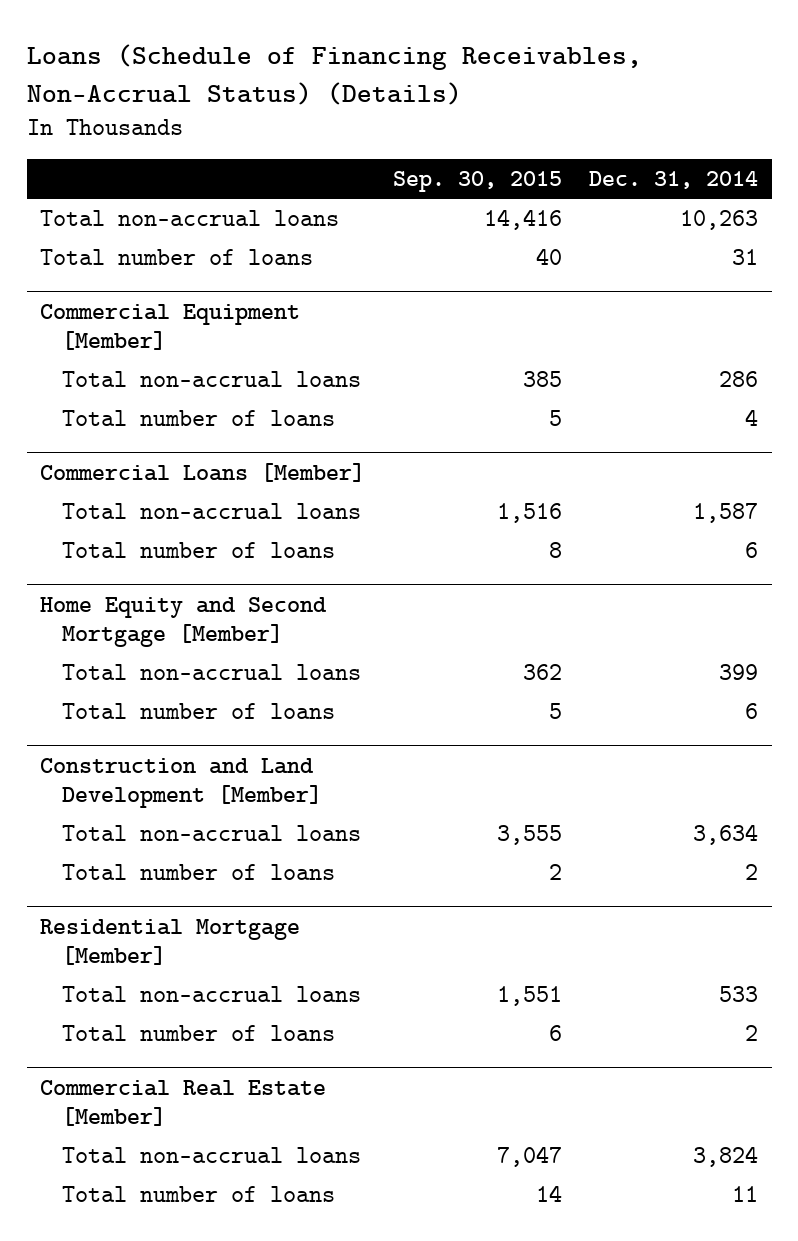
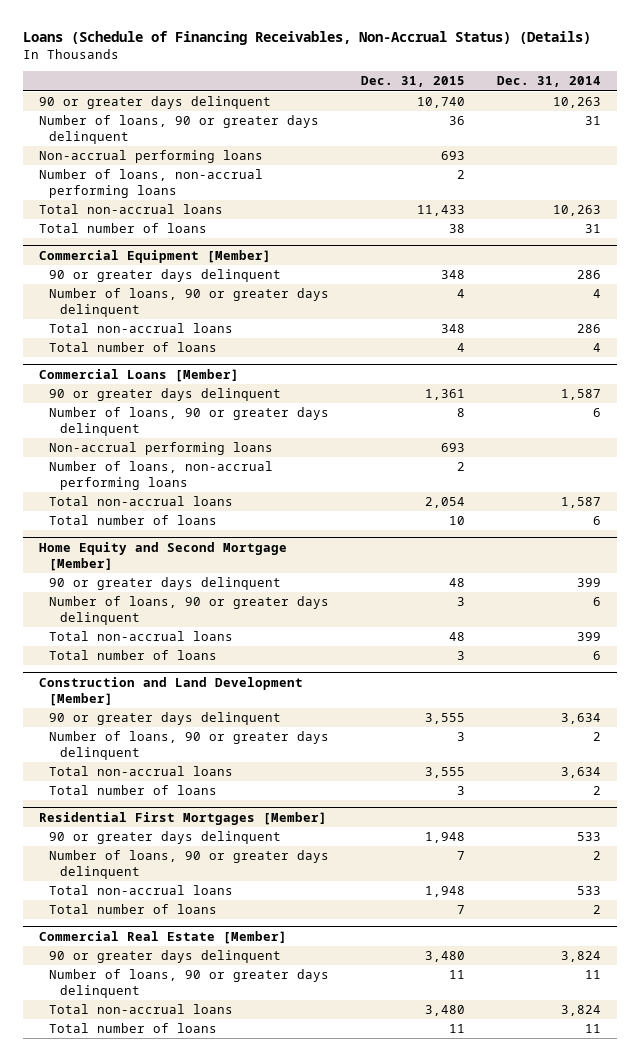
- | Sep. 30, 2015 | Dec. 31, 2014
+ | Dec. 31, 2015 | Dec. 31, 2014
+ 90 or greater days delinquent | 10,740 | 10,263
+ Number of loans, 90 or greater days delinquent | 36 | 31
+ Non-accrual performing loans | 693 |
+ Number of loans, non-accrual performing loans | 2 |
@ Commercial Equipment [Member]
+ 90 or greater days delinquent | 348 | 286
+ Number of loans, 90 or greater days delinquent | 4 | 4
@ Commercial Loans [Member]
+ 90 or greater days delinquent | 1,361 | 1,587
+ Number of loans, 90 or greater days delinquent | 8 | 6
+ Non-accrual performing loans | 693 |
+ Number of loans, non-accrual performing loans | 2 |
@ Home Equity and Second Mortgage [Member]
+ 90 or greater days delinquent | 48 | 399
+ Number of loans, 90 or greater days delinquent | 3 | 6
@ Construction and Land Development [Member]
+ 90 or greater days delinquent | 3,555 | 3,634
+ Number of loans, 90 or greater days delinquent | 3 | 2
- Residential Mortgage [Member]
+ Residential First Mortgages [Member]
+ 90 or greater days delinquent | 1,948 | 533
+ Number of loans, 90 or greater days delinquent | 7 | 2
@ Commercial Real Estate [Member]
+ 90 or greater days delinquent | 3,480 | 3,824
+ Number of loans, 90 or greater days delinquent | 11 | 11

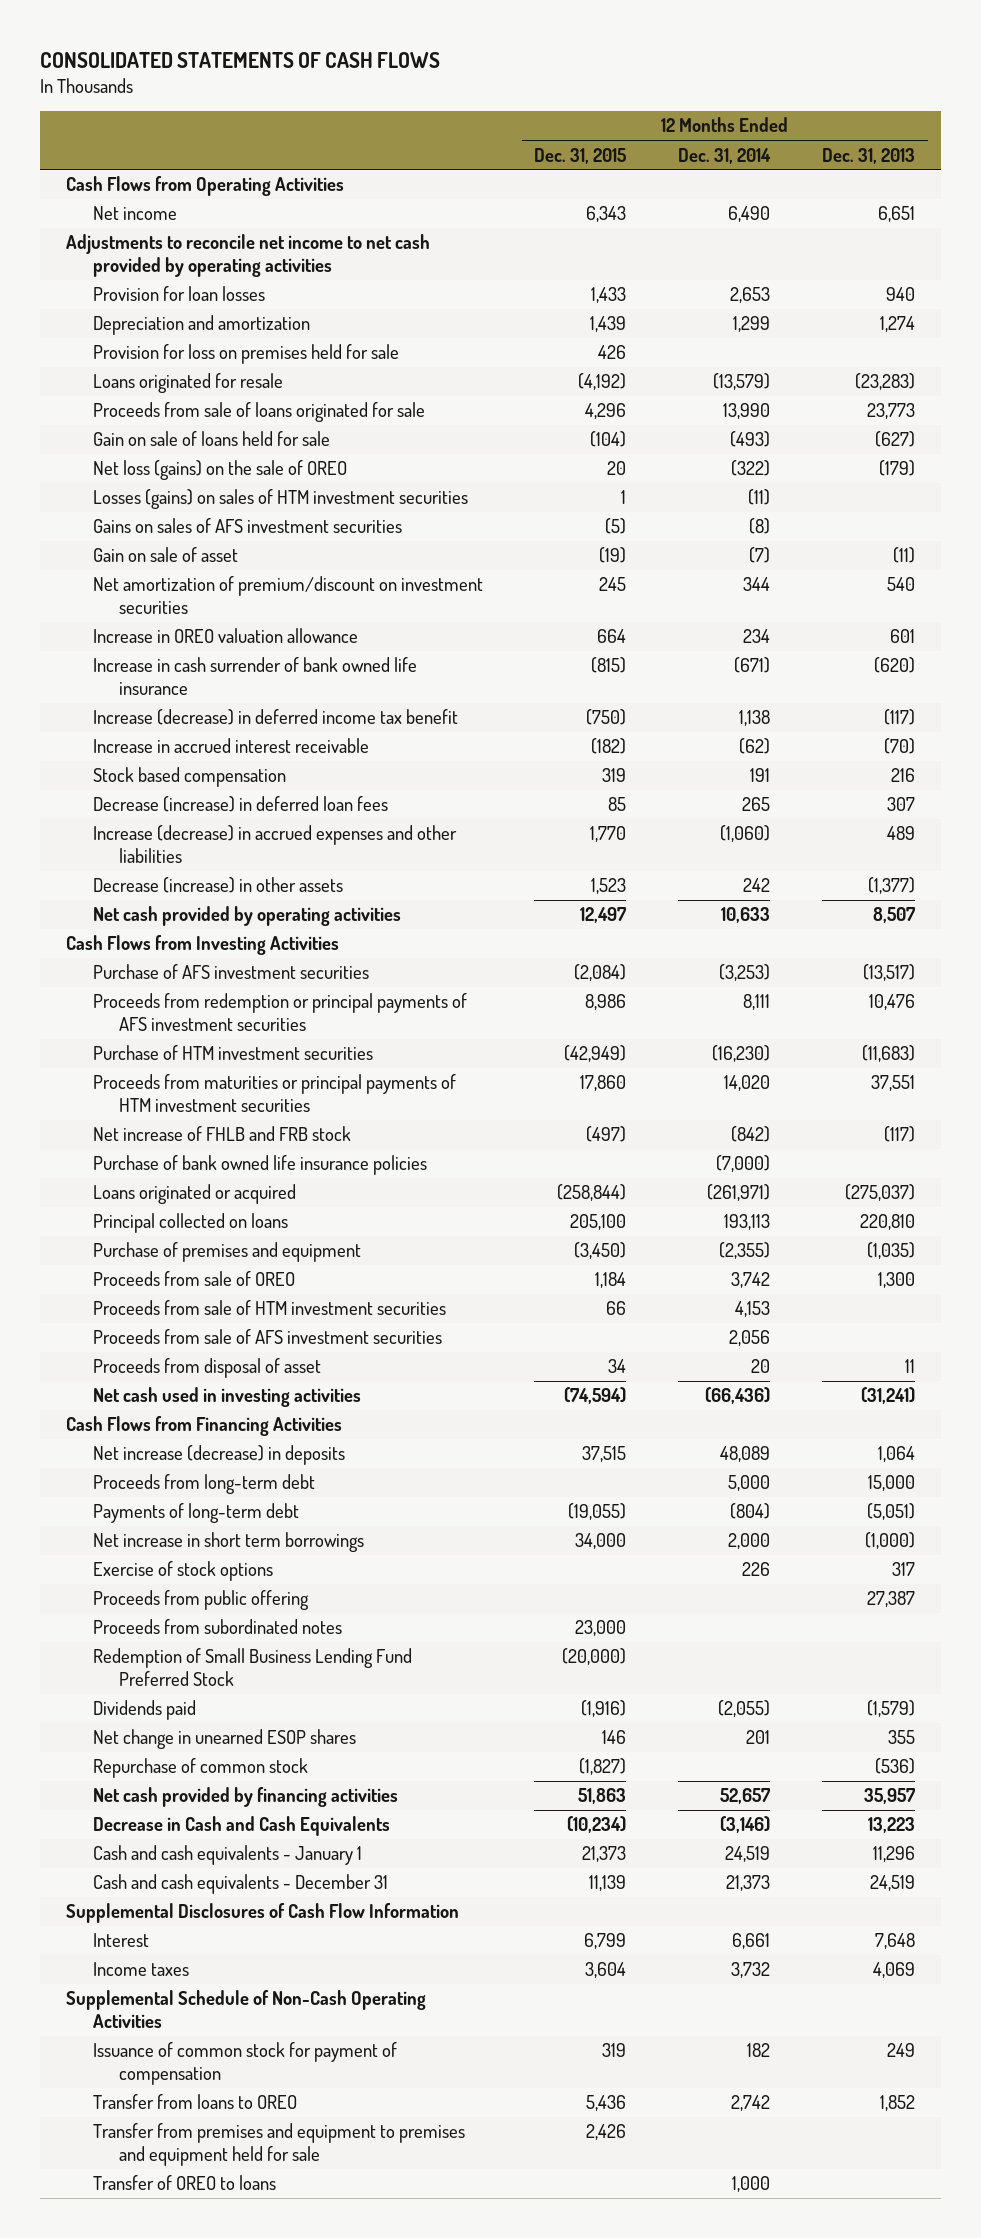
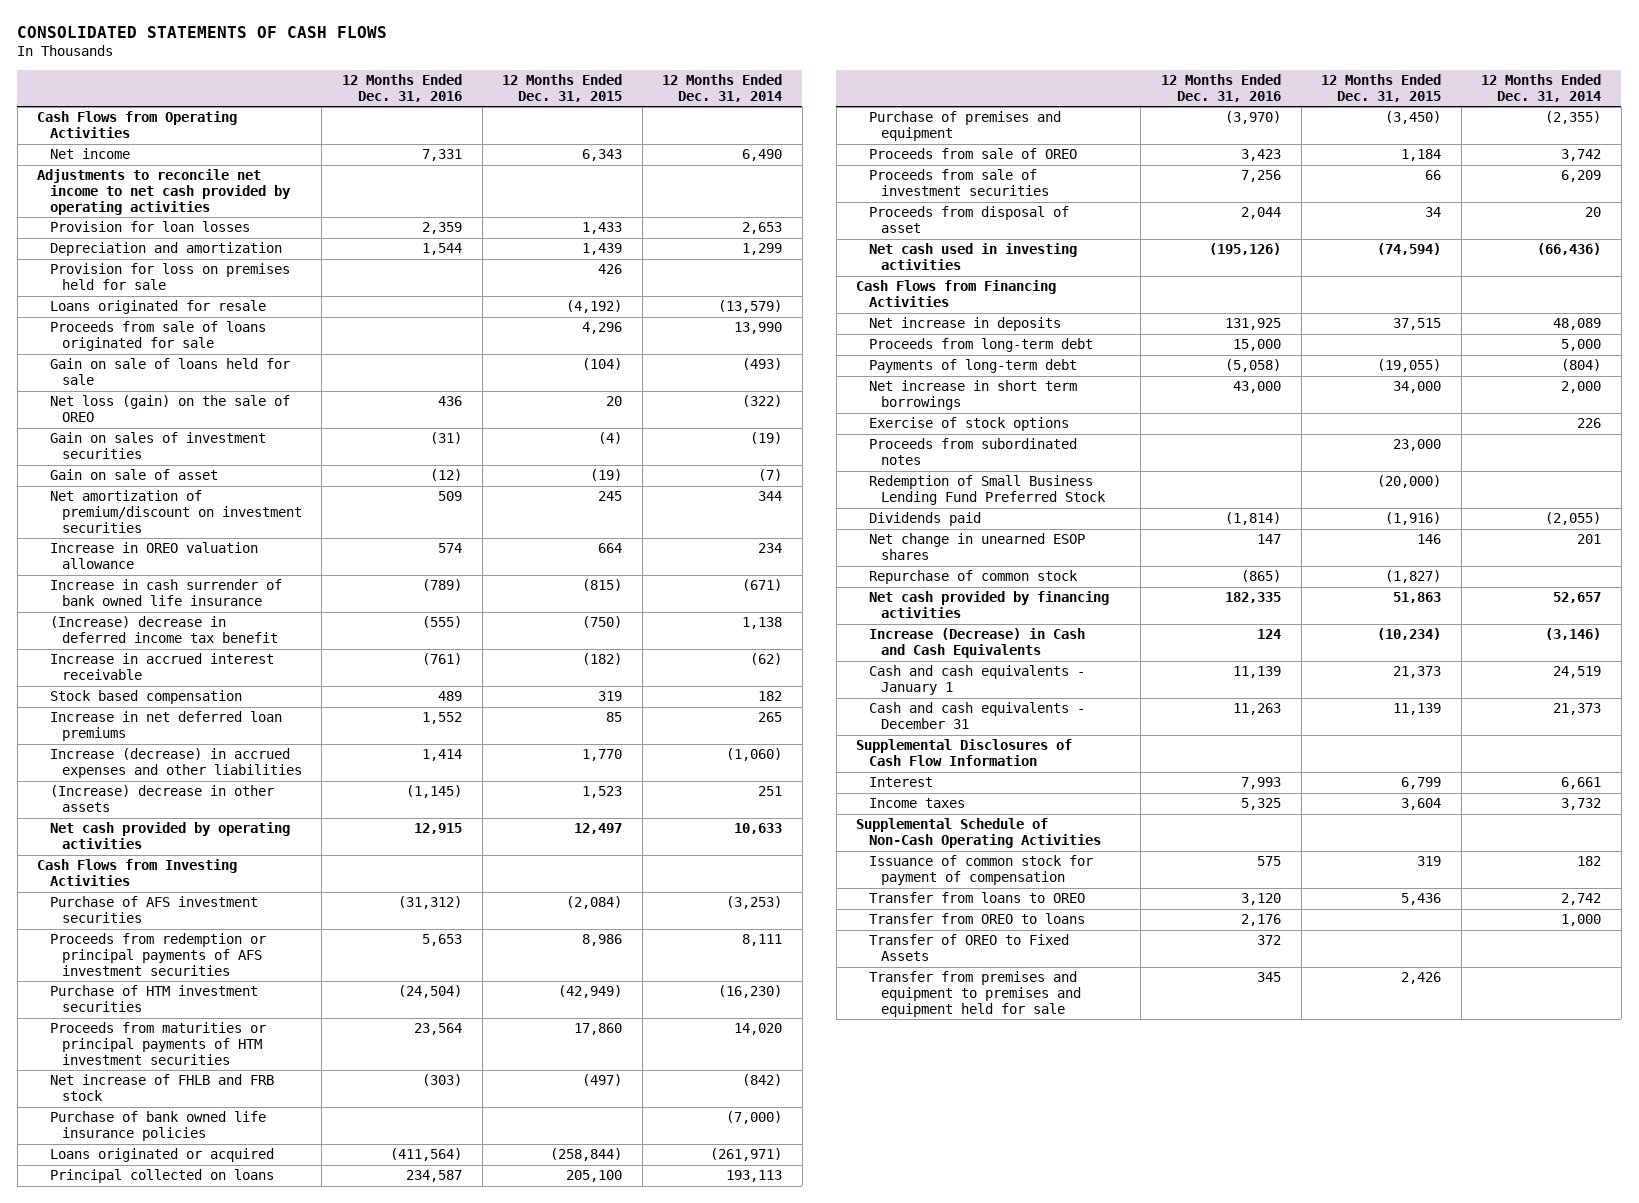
- | 12 Months Ended Dec. 31, 2015 | 12 Months Ended Dec. 31, 2014 | 12 Months Ended Dec. 31, 2013
+ | 12 Months Ended Dec. 31, 2016 | 12 Months Ended Dec. 31, 2015 | 12 Months Ended Dec. 31, 2014
- Net loss (gains) on the sale of OREO | 20 | (322) | (179)
- Losses (gains) on sales of HTM investment securities | 1 | (11) |
- Gains on sales of AFS investment securities | (5) | (8) |
+ Net loss (gain) on the sale of OREO | 436 | 20 | (322)
+ Gain on sales of investment securities | (31) | (4) | (19)
- Increase (decrease) in deferred income tax benefit | (750) | 1,138 | (117)
+ (Increase) decrease in deferred income tax benefit | (555) | (750) | 1,138
- Stock based compensation | 319 | 191 | 216
- Decrease (increase) in deferred loan fees | 85 | 265 | 307
+ Stock based compensation | 489 | 319 | 182
+ Increase in net deferred loan premiums | 1,552 | 85 | 265
- Decrease (increase) in other assets | 1,523 | 242 | (1,377)
+ (Increase) decrease in other assets | (1,145) | 1,523 | 251
- Proceeds from sale of HTM investment securities | 66 | 4,153 |
- Proceeds from sale of AFS investment securities | | 2,056 |
+ Proceeds from sale of investment securities | 7,256 | 66 | 6,209
- Net increase (decrease) in deposits | 37,515 | 48,089 | 1,064
+ Net increase in deposits | 131,925 | 37,515 | 48,089
- Proceeds from public offering | | | 27,387
- Decrease in Cash and Cash Equivalents | (10,234) | (3,146) | 13,223
+ Increase (Decrease) in Cash and Cash Equivalents | 124 | (10,234) | (3,146)
+ Transfer from OREO to loans | 2,176 | | 1,000
+ Transfer of OREO to Fixed Assets | 372 | |
- Transfer of OREO to loans | | 1,000 |

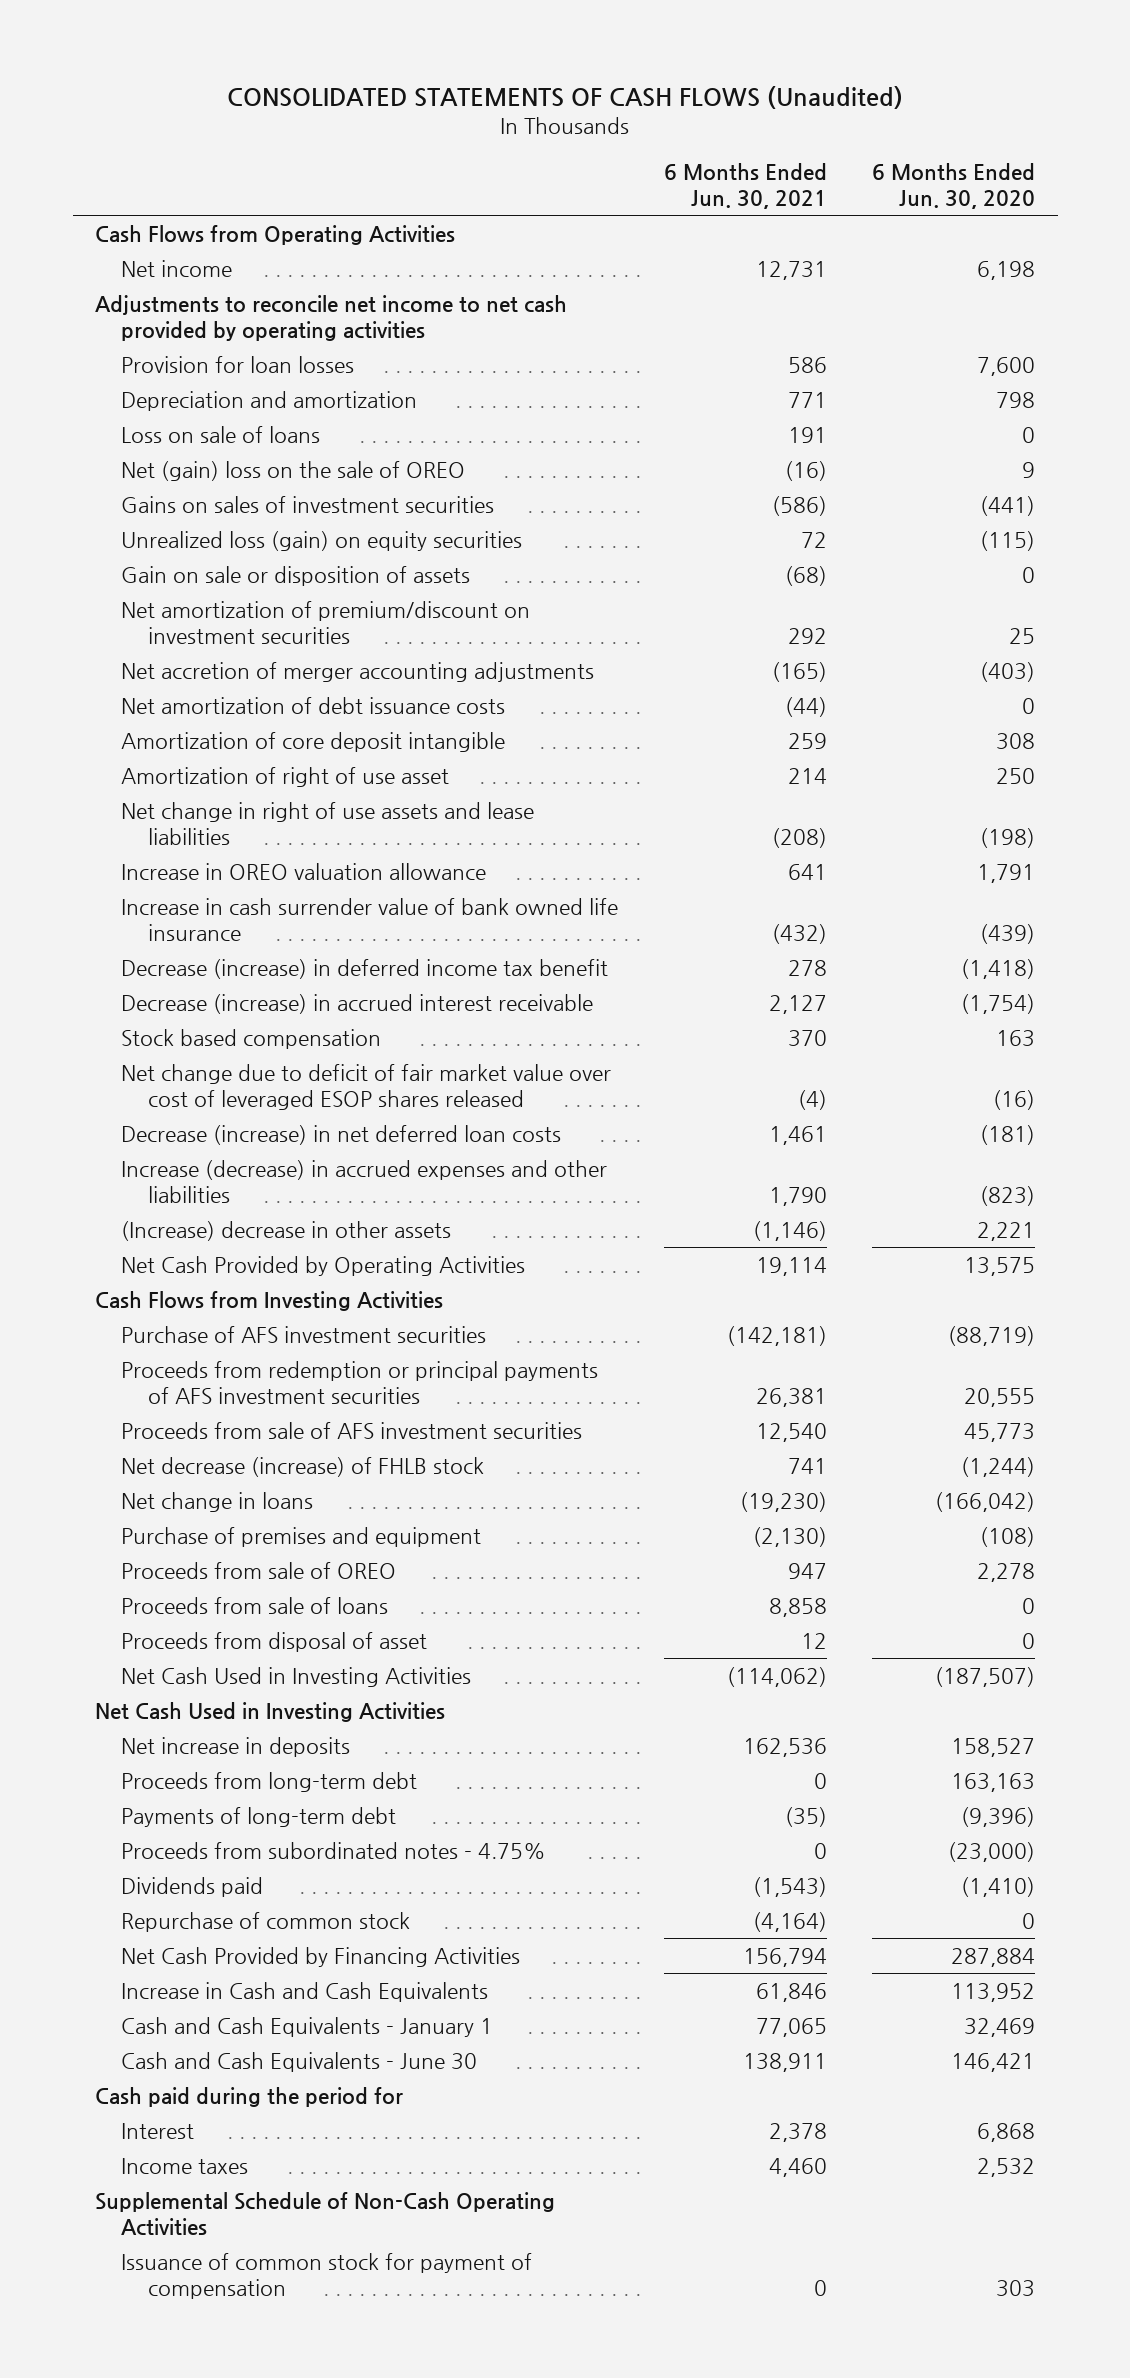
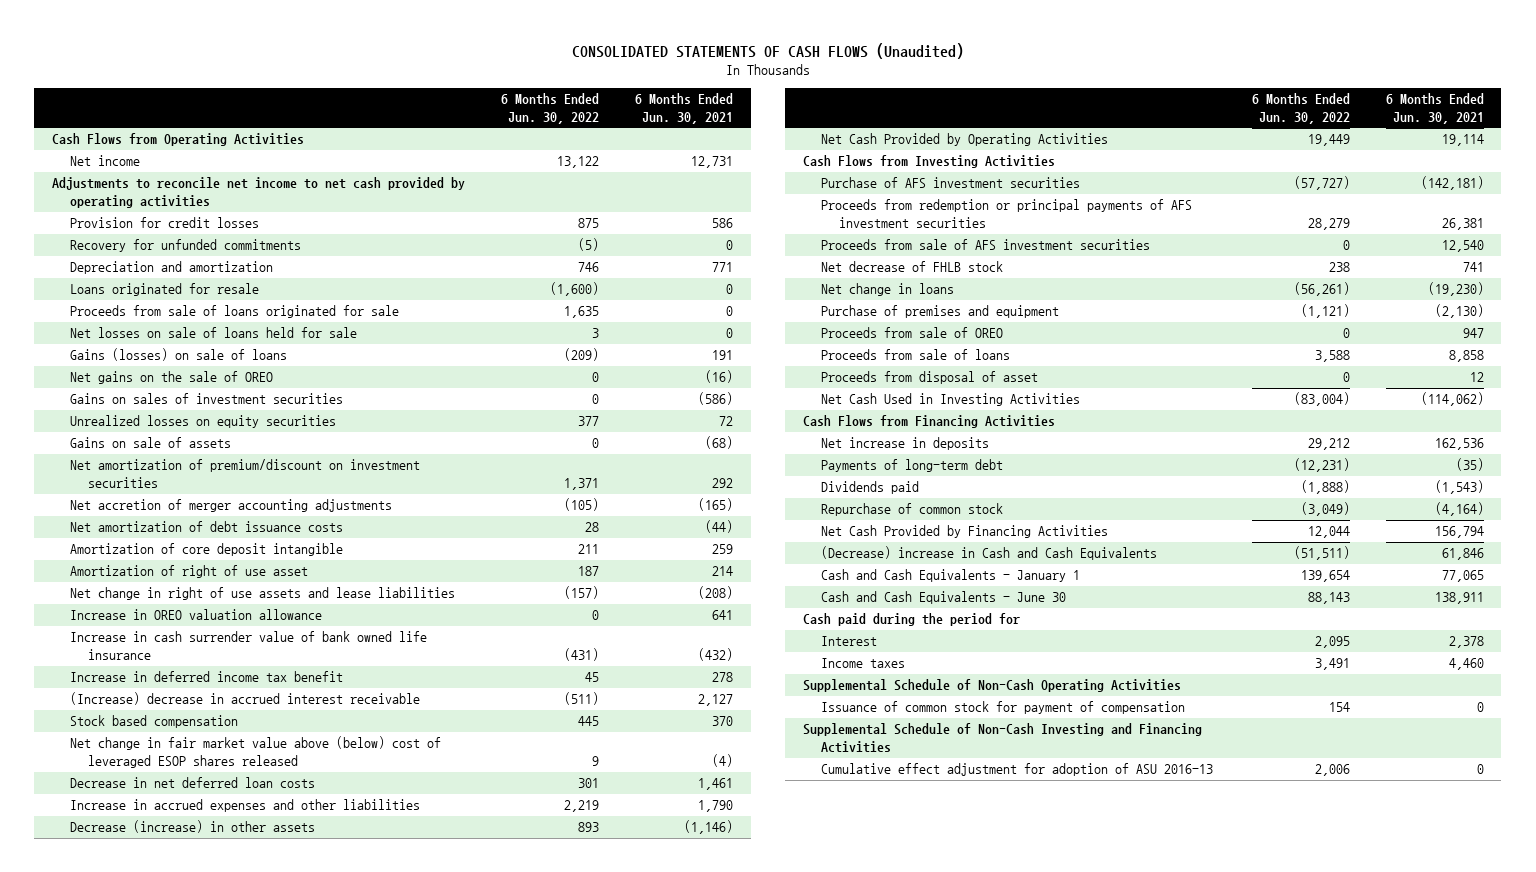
- | 6 Months Ended Jun. 30, 2021 | 6 Months Ended Jun. 30, 2020
+ | 6 Months Ended Jun. 30, 2022 | 6 Months Ended Jun. 30, 2021
- Provision for loan losses | 586 | 7,600
+ Provision for credit losses | 875 | 586
+ Recovery for unfunded commitments | (5) | 0
- Loss on sale of loans | 191 | 0
- Net (gain) loss on the sale of OREO | (16) | 9
+ Loans originated for resale | (1,600) | 0
+ Proceeds from sale of loans originated for sale | 1,635 | 0
+ Net losses on sale of loans held for sale | 3 | 0
+ Gains (losses) on sale of loans | (209) | 191
+ Net gains on the sale of OREO | 0 | (16)
- Unrealized loss (gain) on equity securities | 72 | (115)
- Gain on sale or disposition of assets | (68) | 0
+ Unrealized losses on equity securities | 377 | 72
+ Gains on sale of assets | 0 | (68)
- Decrease (increase) in deferred income tax benefit | 278 | (1,418)
- Decrease (increase) in accrued interest receivable | 2,127 | (1,754)
+ Increase in deferred income tax benefit | 45 | 278
+ (Increase) decrease in accrued interest receivable | (511) | 2,127
- Net change due to deficit of fair market value over cost of leveraged ESOP shares released | (4) | (16)
- Decrease (increase) in net deferred loan costs | 1,461 | (181)
- Increase (decrease) in accrued expenses and other liabilities | 1,790 | (823)
- (Increase) decrease in other assets | (1,146) | 2,221
+ Net change in fair market value above (below) cost of leveraged ESOP shares released | 9 | (4)
+ Decrease in net deferred loan costs | 301 | 1,461
+ Increase in accrued expenses and other liabilities | 2,219 | 1,790
+ Decrease (increase) in other assets | 893 | (1,146)
- Net decrease (increase) of FHLB stock | 741 | (1,244)
+ Net decrease of FHLB stock | 238 | 741
- Net Cash Used in Investing Activities
+ Cash Flows from Financing Activities
- Proceeds from long-term debt | 0 | 163,163
- Proceeds from subordinated notes - 4.75% | 0 | (23,000)
- Increase in Cash and Cash Equivalents | 61,846 | 113,952
+ (Decrease) increase in Cash and Cash Equivalents | (51,511) | 61,846
+ Supplemental Schedule of Non-Cash Investing and Financing Activities
+ Cumulative effect adjustment for adoption of ASU 2016-13 | 2,006 | 0

